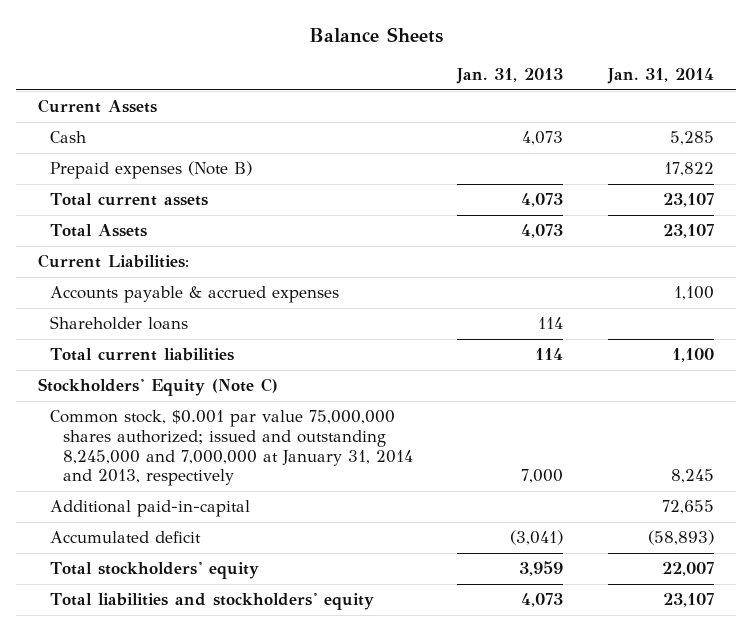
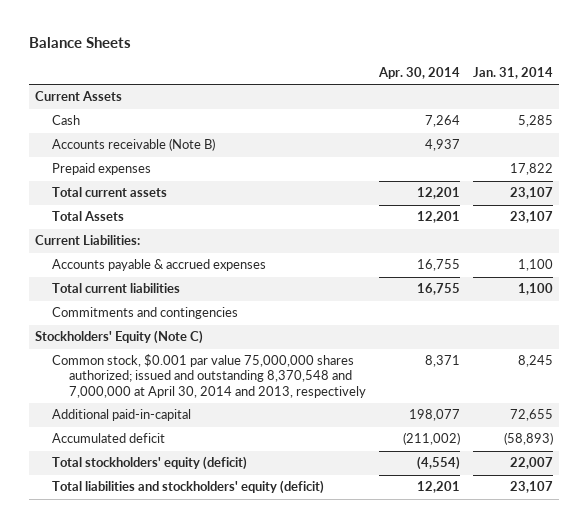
- | Jan. 31, 2013 | Jan. 31, 2014
+ | Apr. 30, 2014 | Jan. 31, 2014
- Prepaid expenses (Note B) | | 17,822
+ Accounts receivable (Note B) | 4,937 |
+ Prepaid expenses | | 17,822
- Shareholder loans | 114 |
+ Commitments and contingencies
- Common stock, $0.001 par value 75,000,000 shares authorized; issued and outstanding 8,245,000 and 7,000,000 at January 31, 2014 and 2013, respectively | 7,000 | 8,245
+ Common stock, $0.001 par value 75,000,000 shares authorized; issued and outstanding 8,370,548 and 7,000,000 at April 30, 2014 and 2013, respectively | 8,371 | 8,245
- Total stockholders' equity | 3,959 | 22,007
- Total liabilities and stockholders' equity | 4,073 | 23,107
+ Total stockholders' equity (deficit) | (4,554) | 22,007
+ Total liabilities and stockholders' equity (deficit) | 12,201 | 23,107

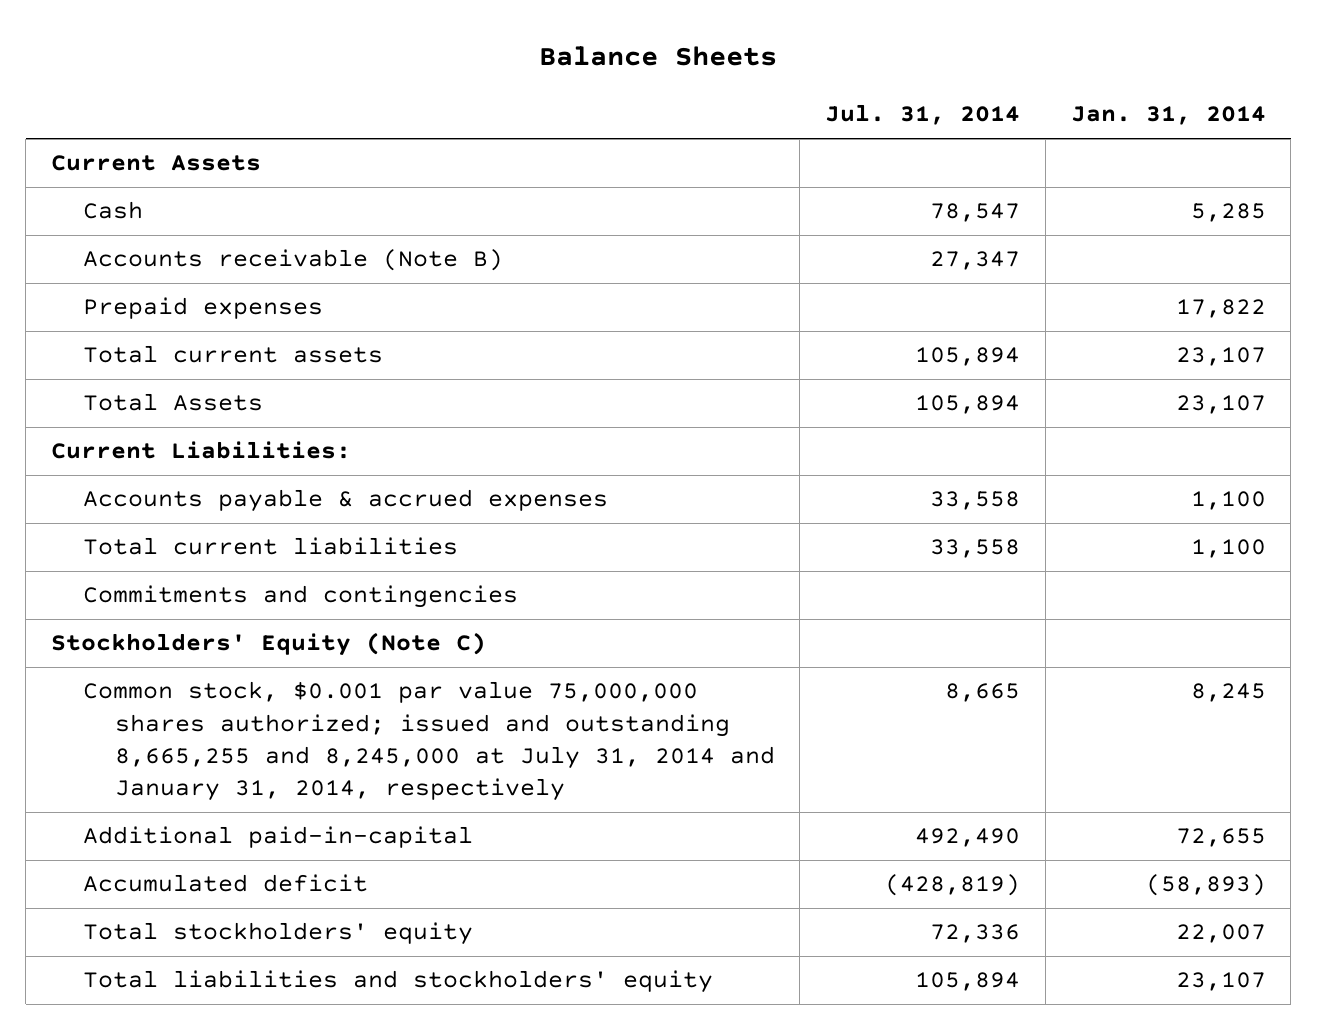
- | Apr. 30, 2014 | Jan. 31, 2014
+ | Jul. 31, 2014 | Jan. 31, 2014
- Common stock, $0.001 par value 75,000,000 shares authorized; issued and outstanding 8,370,548 and 7,000,000 at April 30, 2014 and 2013, respectively | 8,371 | 8,245
+ Common stock, $0.001 par value 75,000,000 shares authorized; issued and outstanding 8,665,255 and 8,245,000 at July 31, 2014 and January 31, 2014, respectively | 8,665 | 8,245
- Total stockholders' equity (deficit) | (4,554) | 22,007
- Total liabilities and stockholders' equity (deficit) | 12,201 | 23,107
+ Total stockholders' equity | 72,336 | 22,007
+ Total liabilities and stockholders' equity | 105,894 | 23,107

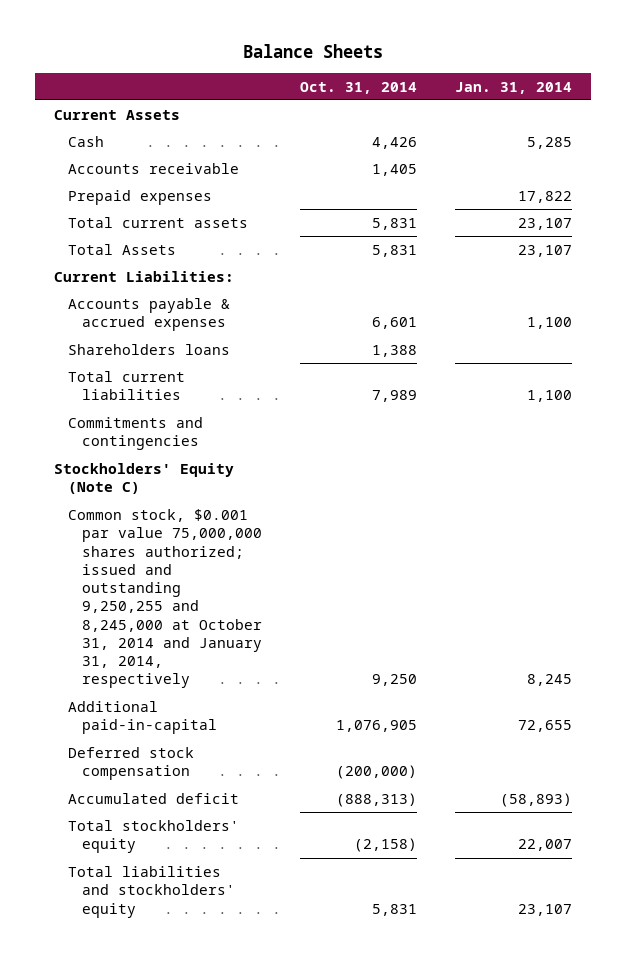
- | Jul. 31, 2014 | Jan. 31, 2014
+ | Oct. 31, 2014 | Jan. 31, 2014
- Accounts receivable (Note B) | 27,347 |
+ Accounts receivable | 1,405 |
+ Shareholders loans | 1,388 |
- Common stock, $0.001 par value 75,000,000 shares authorized; issued and outstanding 8,665,255 and 8,245,000 at July 31, 2014 and January 31, 2014, respectively | 8,665 | 8,245
+ Common stock, $0.001 par value 75,000,000 shares authorized; issued and outstanding 9,250,255 and 8,245,000 at October 31, 2014 and January 31, 2014, respectively | 9,250 | 8,245
+ Deferred stock compensation | (200,000) |

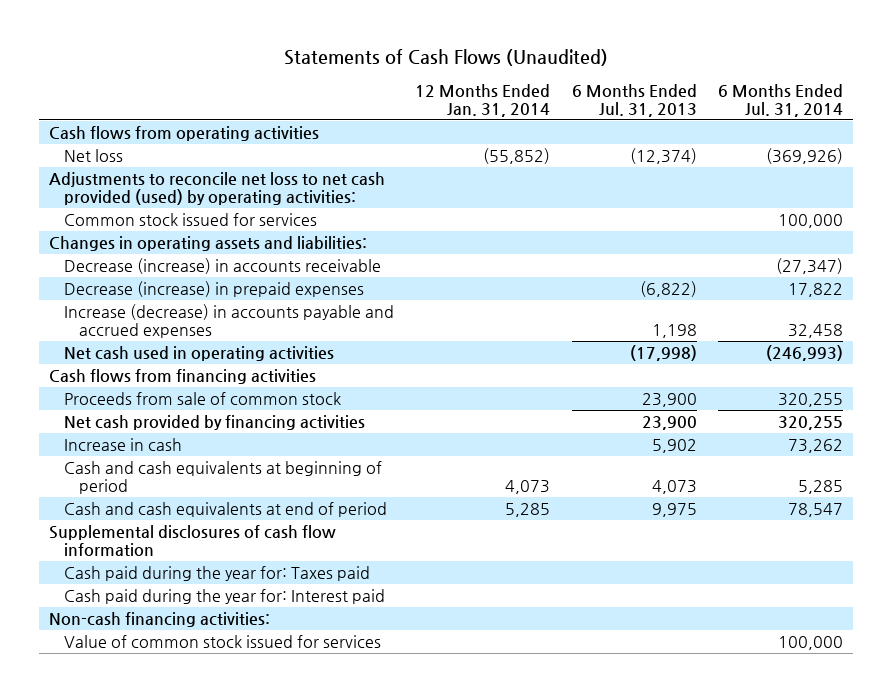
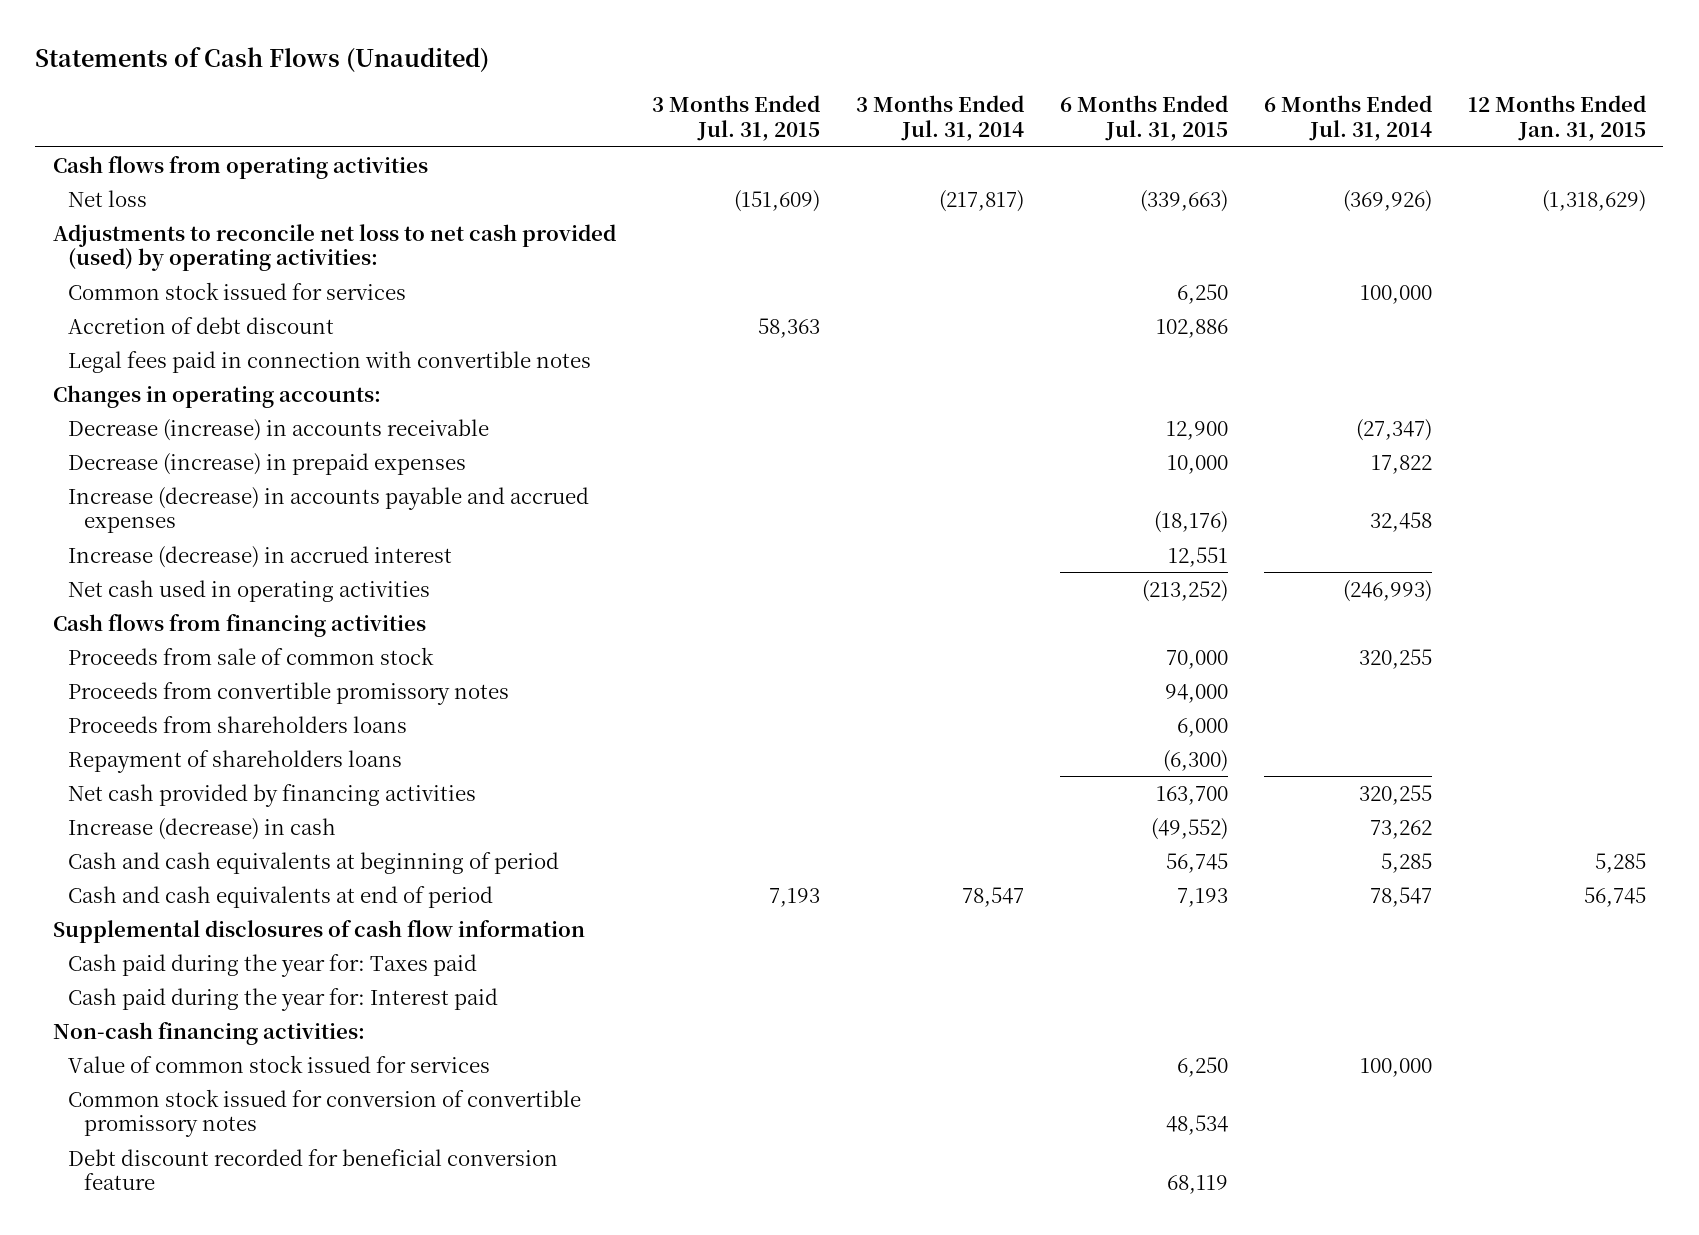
- | 12 Months Ended Jan. 31, 2014 | 6 Months Ended Jul. 31, 2013 | 6 Months Ended Jul. 31, 2014
+ | 3 Months Ended Jul. 31, 2015 | 3 Months Ended Jul. 31, 2014 | 6 Months Ended Jul. 31, 2015 | 6 Months Ended Jul. 31, 2014 | 12 Months Ended Jan. 31, 2015
- Changes in operating assets and liabilities:
+ Accretion of debt discount | 58,363 | | 102,886 | |
+ Legal fees paid in connection with convertible notes
+ Changes in operating accounts:
+ Increase (decrease) in accrued interest | | | 12,551 | |
+ Proceeds from convertible promissory notes | | | 94,000 | |
+ Proceeds from shareholders loans | | | 6,000 | |
+ Repayment of shareholders loans | | | (6,300) | |
- Increase in cash | | 5,902 | 73,262
+ Increase (decrease) in cash | | | (49,552) | 73,262 |
+ Common stock issued for conversion of convertible promissory notes | | | 48,534 | |
+ Debt discount recorded for beneficial conversion feature | | | 68,119 | |

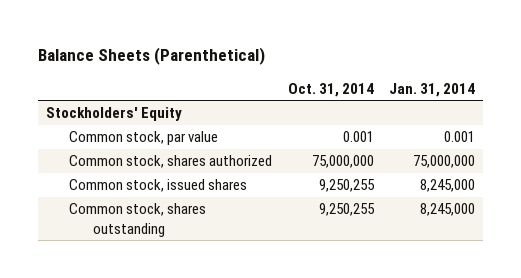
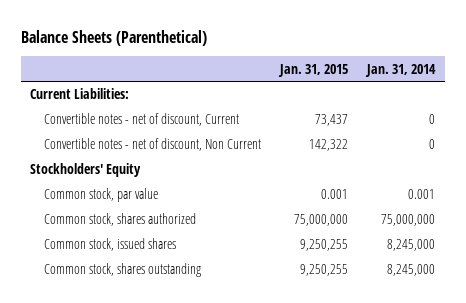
- | Oct. 31, 2014 | Jan. 31, 2014
+ | Jan. 31, 2015 | Jan. 31, 2014
+ Current Liabilities:
+ Convertible notes - net of discount, Current | 73,437 | 0
+ Convertible notes - net of discount, Non Current | 142,322 | 0

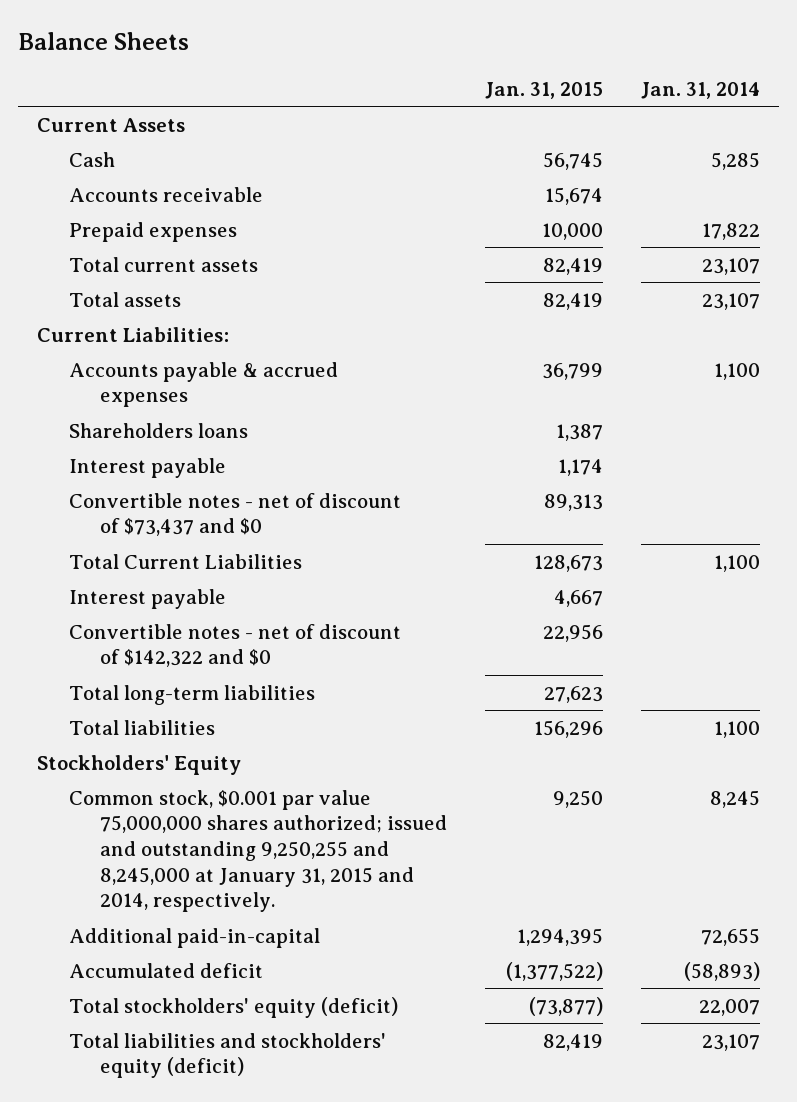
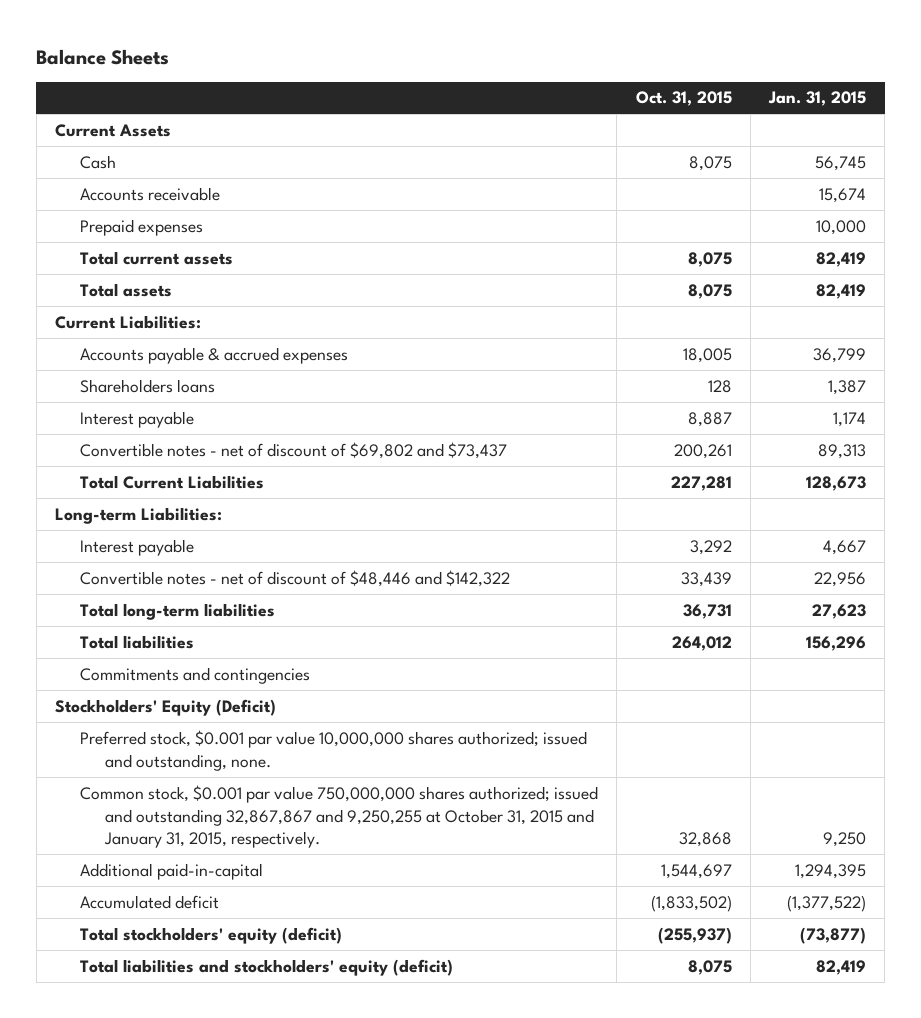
- | Jan. 31, 2015 | Jan. 31, 2014
+ | Oct. 31, 2015 | Jan. 31, 2015
- Convertible notes - net of discount of $73,437 and $0 | 89,313 |
+ Convertible notes - net of discount of $69,802 and $73,437 | 200,261 | 89,313
+ Long-term Liabilities:
- Convertible notes - net of discount of $142,322 and $0 | 22,956 |
+ Convertible notes - net of discount of $48,446 and $142,322 | 33,439 | 22,956
- Stockholders' Equity
- Common stock, $0.001 par value 75,000,000 shares authorized; issued and outstanding 9,250,255 and 8,245,000 at January 31, 2015 and 2014, respectively. | 9,250 | 8,245
+ Commitments and contingencies
+ Stockholders' Equity (Deficit)
+ Preferred stock, $0.001 par value 10,000,000 shares authorized; issued and outstanding, none.
+ Common stock, $0.001 par value 750,000,000 shares authorized; issued and outstanding 32,867,867 and 9,250,255 at October 31, 2015 and January 31, 2015, respectively. | 32,868 | 9,250

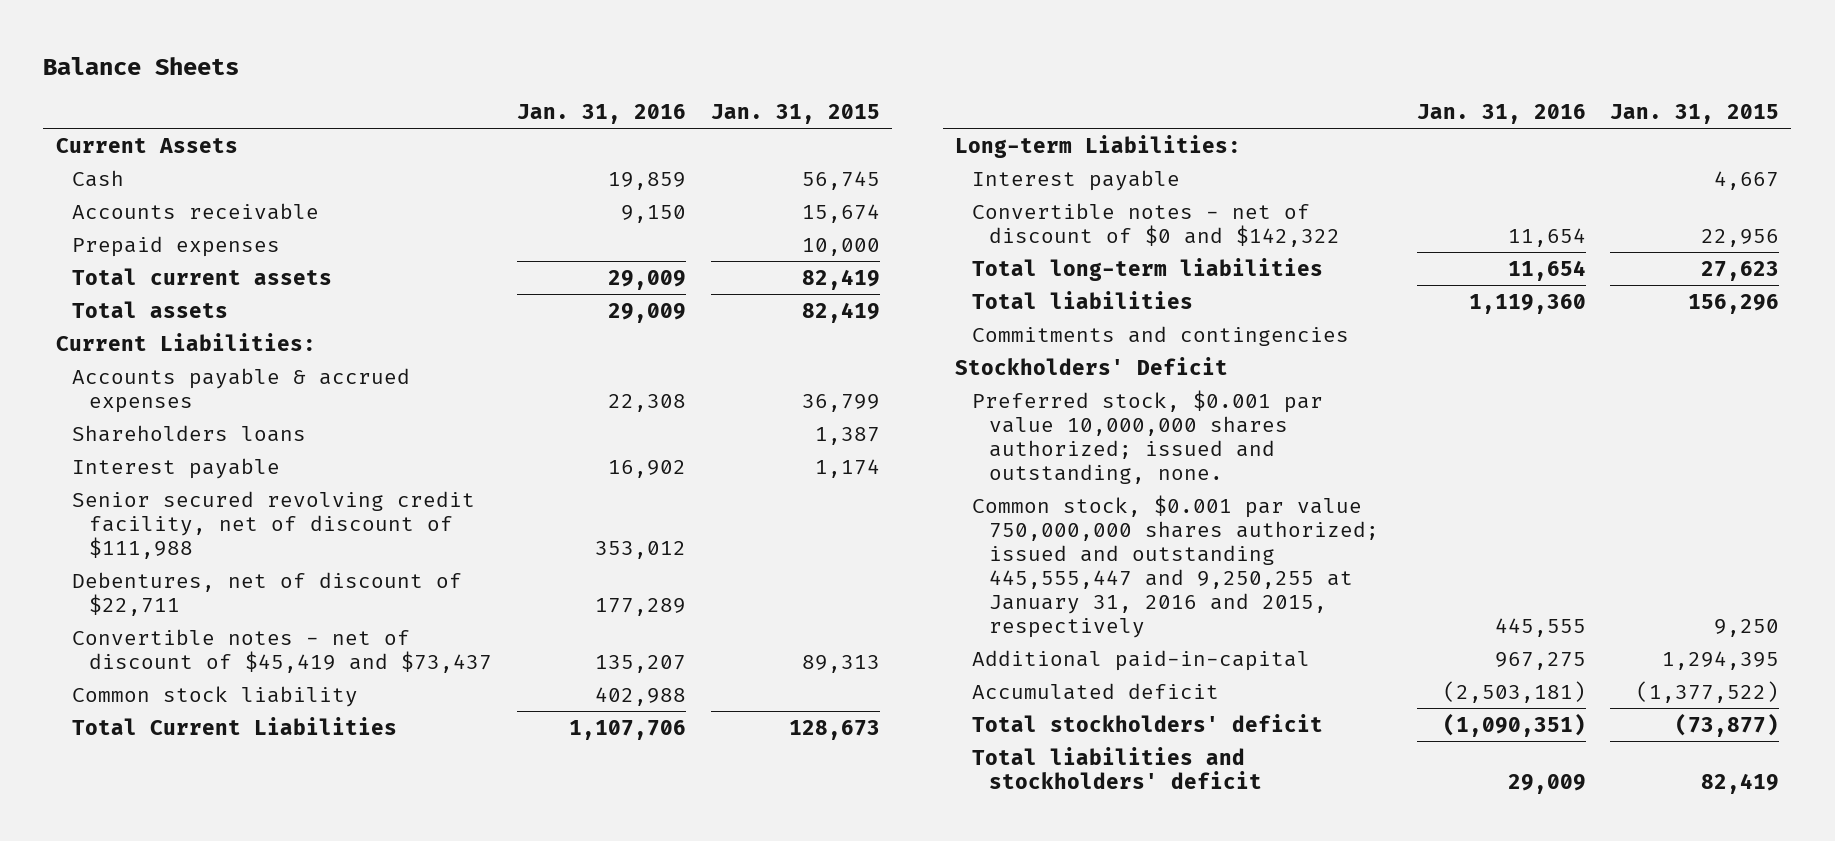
- | Oct. 31, 2015 | Jan. 31, 2015
+ | Jan. 31, 2016 | Jan. 31, 2015
- Convertible notes - net of discount of $69,802 and $73,437 | 200,261 | 89,313
+ Senior secured revolving credit facility, net of discount of $111,988 | 353,012 |
+ Debentures, net of discount of $22,711 | 177,289 |
+ Convertible notes - net of discount of $45,419 and $73,437 | 135,207 | 89,313
+ Common stock liability | 402,988 |
- Convertible notes - net of discount of $48,446 and $142,322 | 33,439 | 22,956
+ Convertible notes - net of discount of $0 and $142,322 | 11,654 | 22,956
- Stockholders' Equity (Deficit)
+ Stockholders' Deficit
- Common stock, $0.001 par value 750,000,000 shares authorized; issued and outstanding 32,867,867 and 9,250,255 at October 31, 2015 and January 31, 2015, respectively. | 32,868 | 9,250
+ Common stock, $0.001 par value 750,000,000 shares authorized; issued and outstanding 445,555,447 and 9,250,255 at January 31, 2016 and 2015, respectively | 445,555 | 9,250
- Total stockholders' equity (deficit) | (255,937) | (73,877)
- Total liabilities and stockholders' equity (deficit) | 8,075 | 82,419
+ Total stockholders' deficit | (1,090,351) | (73,877)
+ Total liabilities and stockholders' deficit | 29,009 | 82,419

